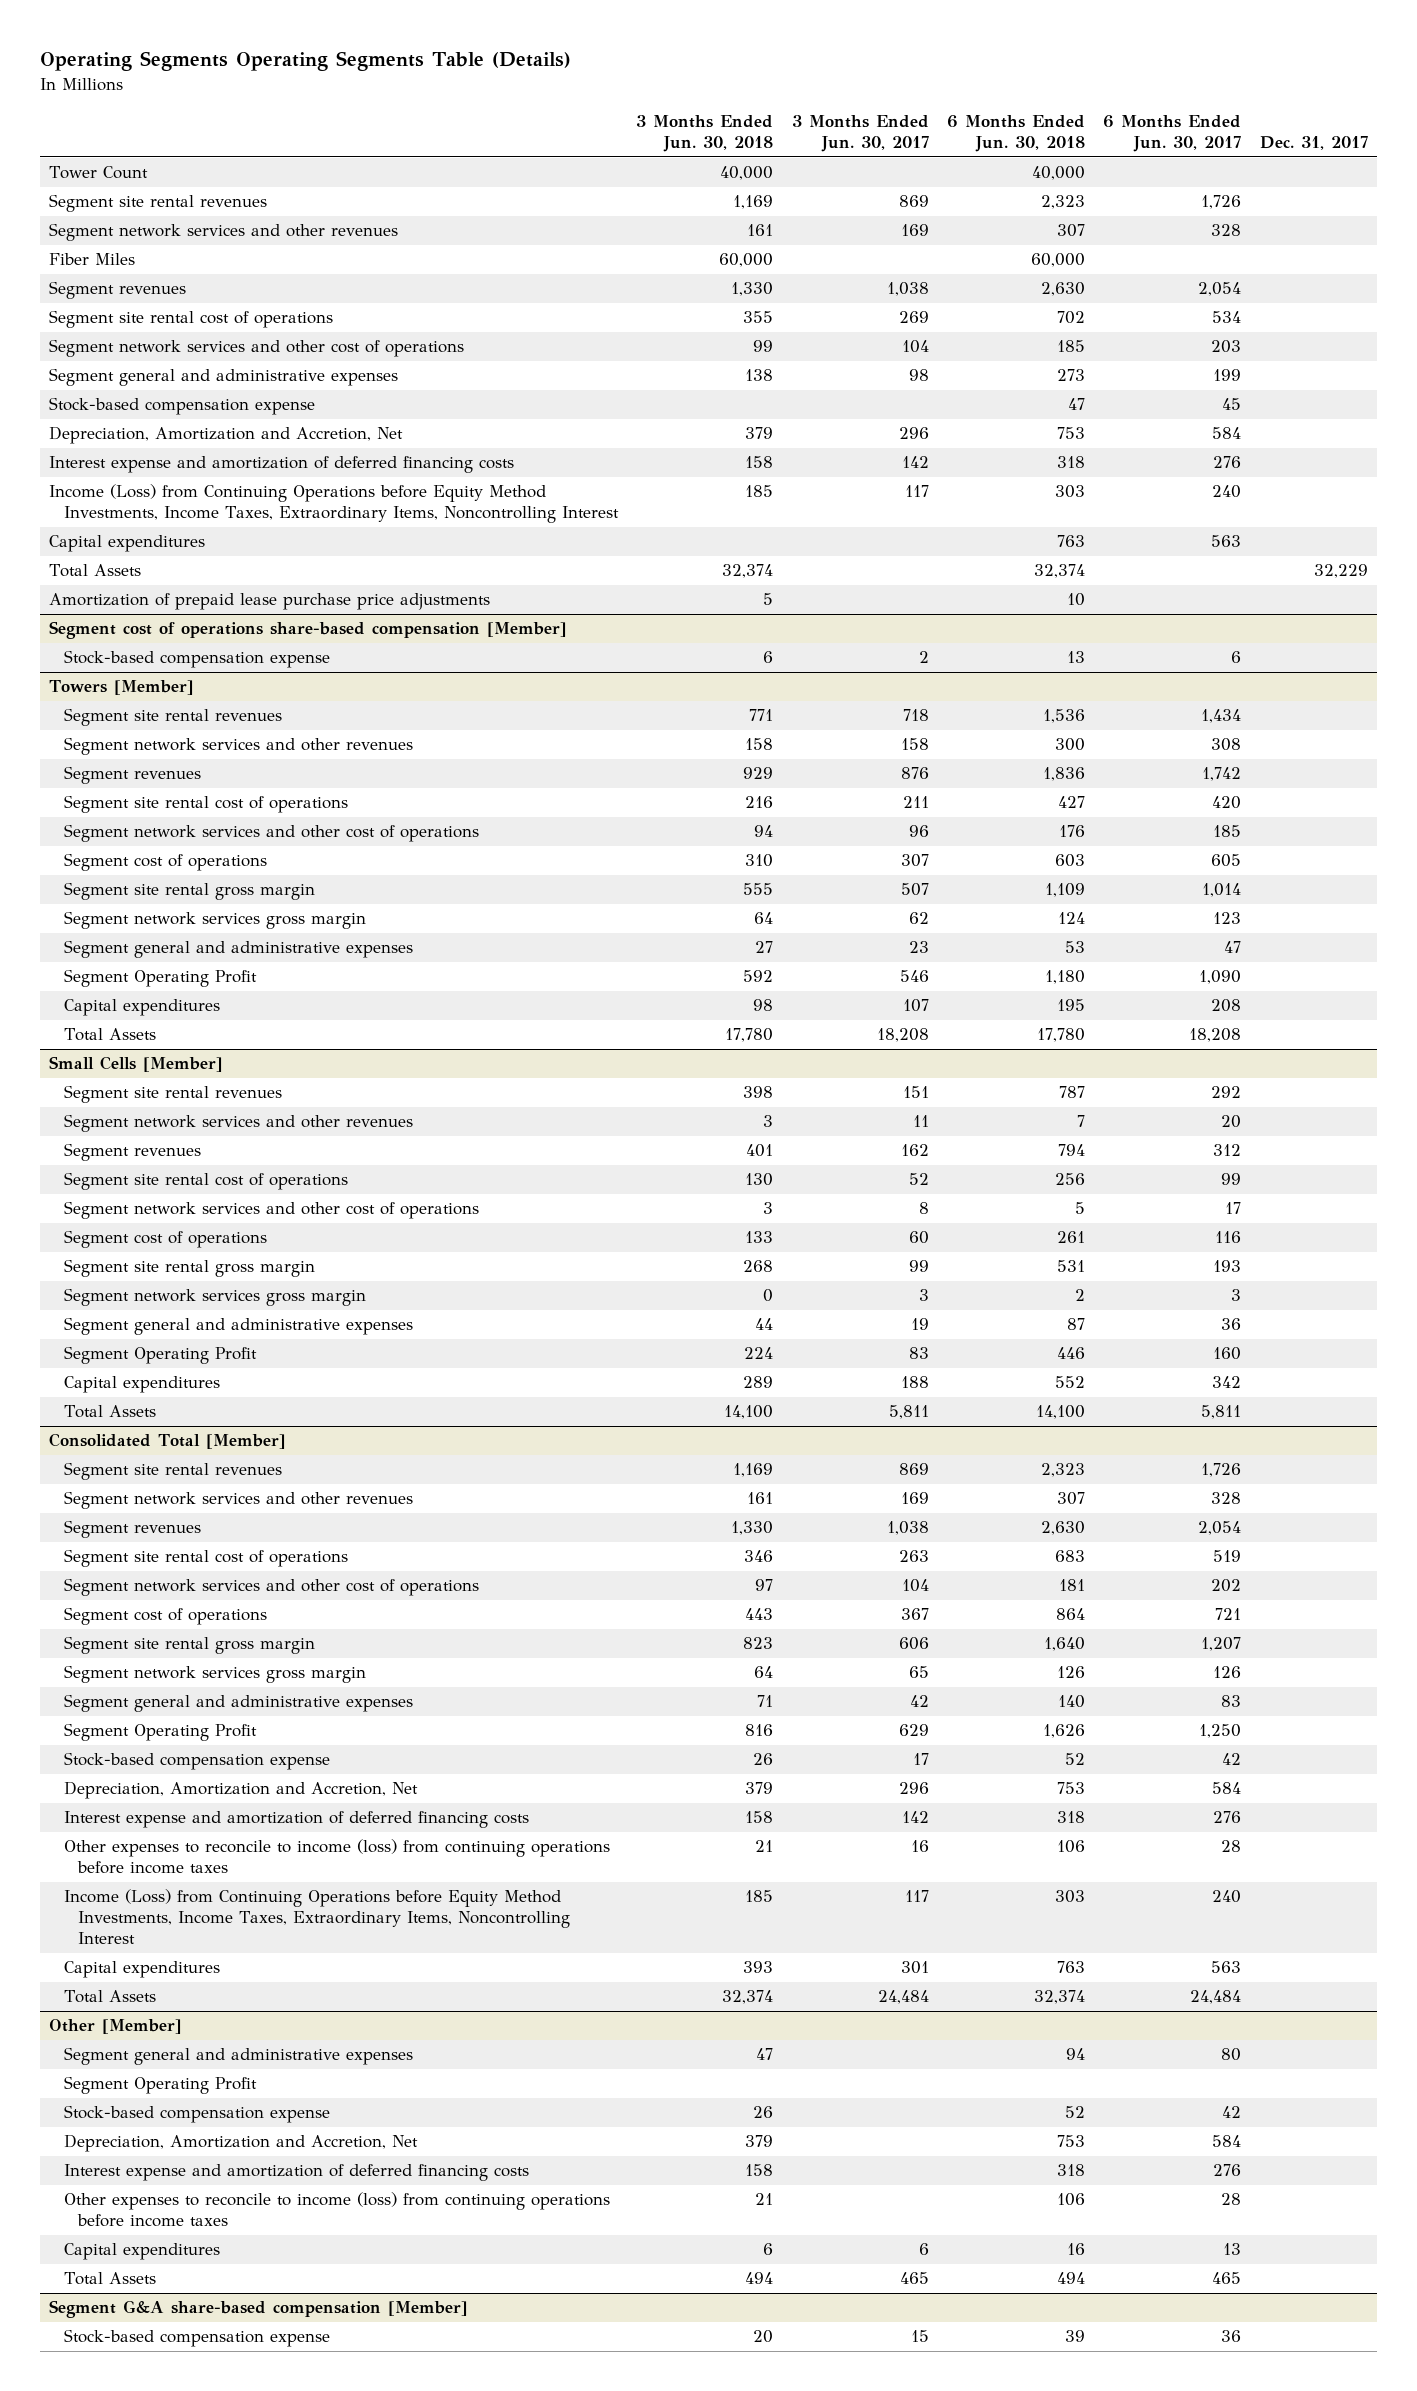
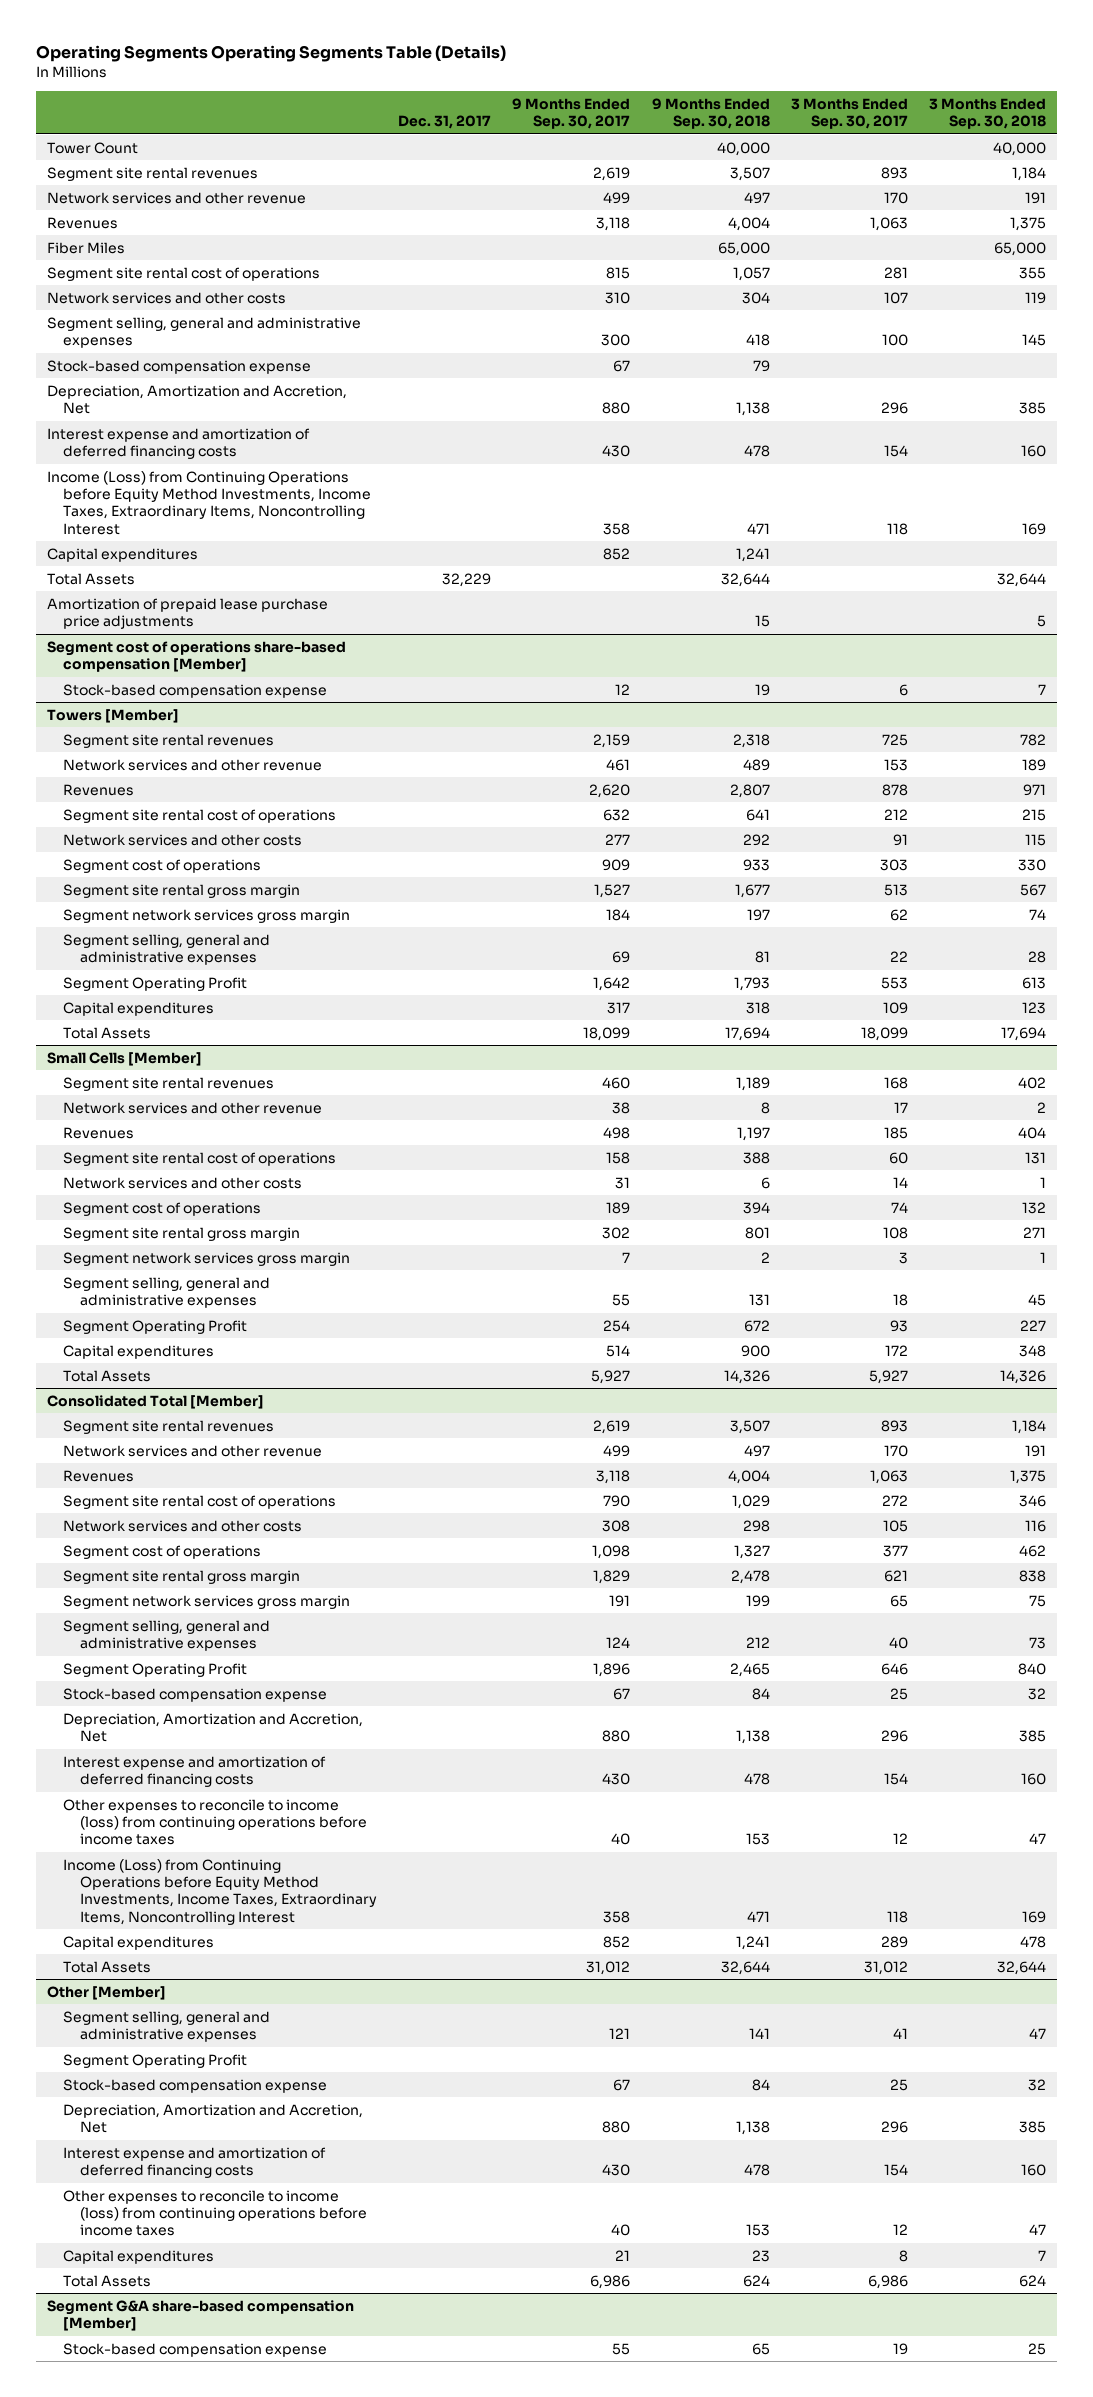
- | 3 Months Ended Jun. 30, 2018 | 3 Months Ended Jun. 30, 2017 | 6 Months Ended Jun. 30, 2018 | 6 Months Ended Jun. 30, 2017 | Dec. 31, 2017
+ | Dec. 31, 2017 | 9 Months Ended Sep. 30, 2017 | 9 Months Ended Sep. 30, 2018 | 3 Months Ended Sep. 30, 2017 | 3 Months Ended Sep. 30, 2018
- Segment network services and other revenues | 161 | 169 | 307 | 328 |
+ Network services and other revenue | | 499 | 497 | 170 | 191
+ Revenues | | 3,118 | 4,004 | 1,063 | 1,375
- Segment revenues | 1,330 | 1,038 | 2,630 | 2,054 |
- Segment network services and other cost of operations | 99 | 104 | 185 | 203 |
- Segment general and administrative expenses | 138 | 98 | 273 | 199 |
+ Network services and other costs | | 310 | 304 | 107 | 119
+ Segment selling, general and administrative expenses | | 300 | 418 | 100 | 145
@ Towers [Member]
- Segment network services and other revenues | 158 | 158 | 300 | 308 |
- Segment revenues | 929 | 876 | 1,836 | 1,742 |
+ Network services and other revenue | | 461 | 489 | 153 | 189
+ Revenues | | 2,620 | 2,807 | 878 | 971
- Segment network services and other cost of operations | 94 | 96 | 176 | 185 |
+ Network services and other costs | | 277 | 292 | 91 | 115
- Segment general and administrative expenses | 27 | 23 | 53 | 47 |
+ Segment selling, general and administrative expenses | | 69 | 81 | 22 | 28
@ Small Cells [Member]
- Segment network services and other revenues | 3 | 11 | 7 | 20 |
- Segment revenues | 401 | 162 | 794 | 312 |
+ Network services and other revenue | | 38 | 8 | 17 | 2
+ Revenues | | 498 | 1,197 | 185 | 404
- Segment network services and other cost of operations | 3 | 8 | 5 | 17 |
+ Network services and other costs | | 31 | 6 | 14 | 1
- Segment general and administrative expenses | 44 | 19 | 87 | 36 |
+ Segment selling, general and administrative expenses | | 55 | 131 | 18 | 45
@ Consolidated Total [Member]
- Segment network services and other revenues | 161 | 169 | 307 | 328 |
- Segment revenues | 1,330 | 1,038 | 2,630 | 2,054 |
+ Network services and other revenue | | 499 | 497 | 170 | 191
+ Revenues | | 3,118 | 4,004 | 1,063 | 1,375
- Segment network services and other cost of operations | 97 | 104 | 181 | 202 |
+ Network services and other costs | | 308 | 298 | 105 | 116
- Segment general and administrative expenses | 71 | 42 | 140 | 83 |
+ Segment selling, general and administrative expenses | | 124 | 212 | 40 | 73
@ Other [Member]
- Segment general and administrative expenses | 47 | | 94 | 80 |
+ Segment selling, general and administrative expenses | | 121 | 141 | 41 | 47

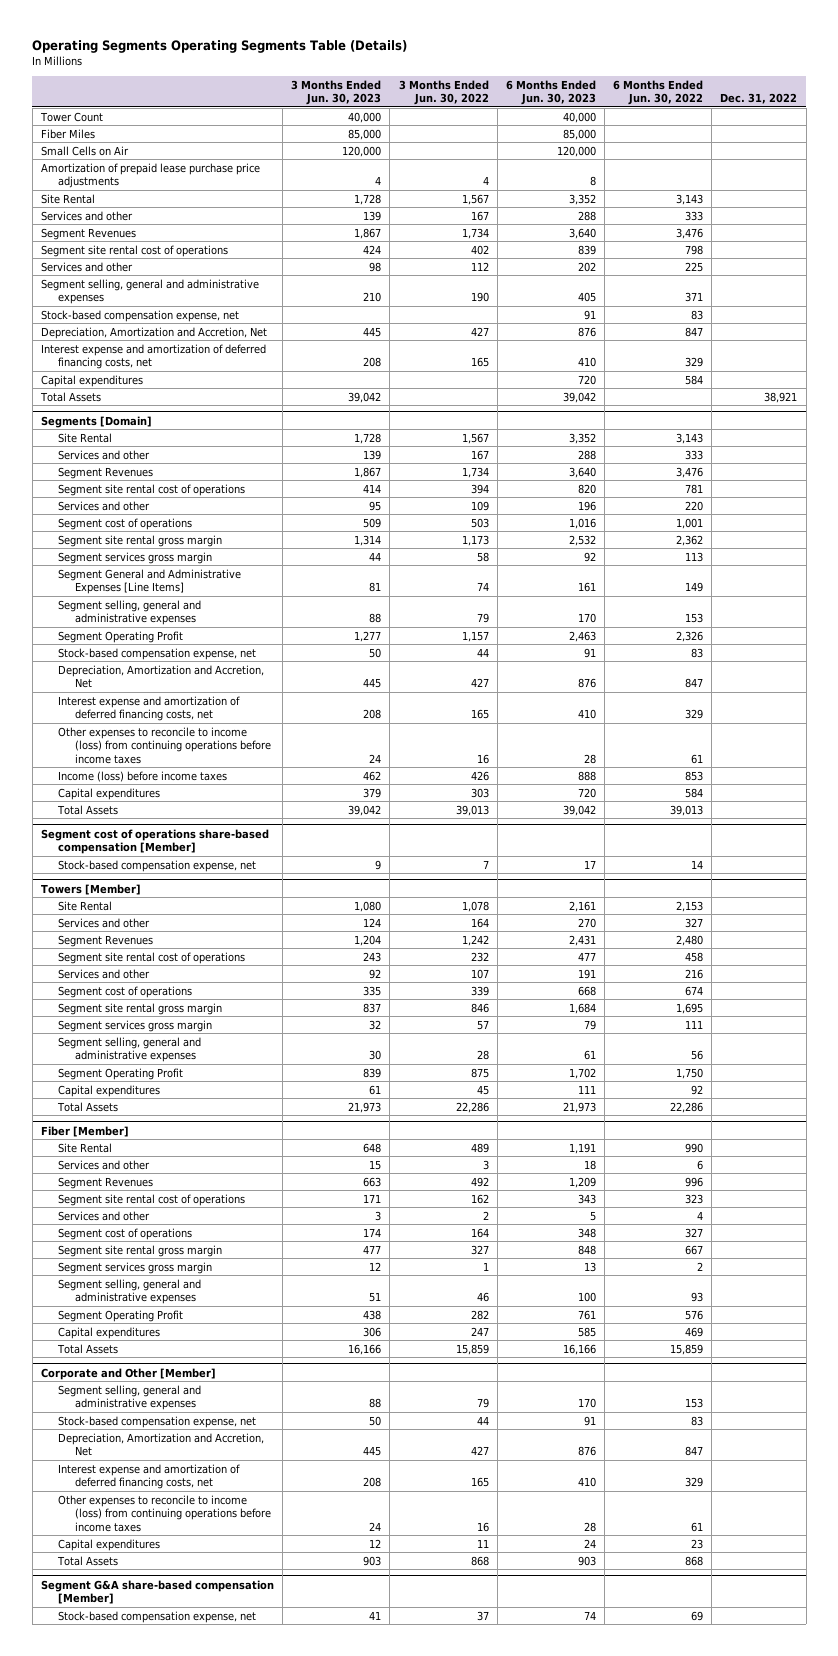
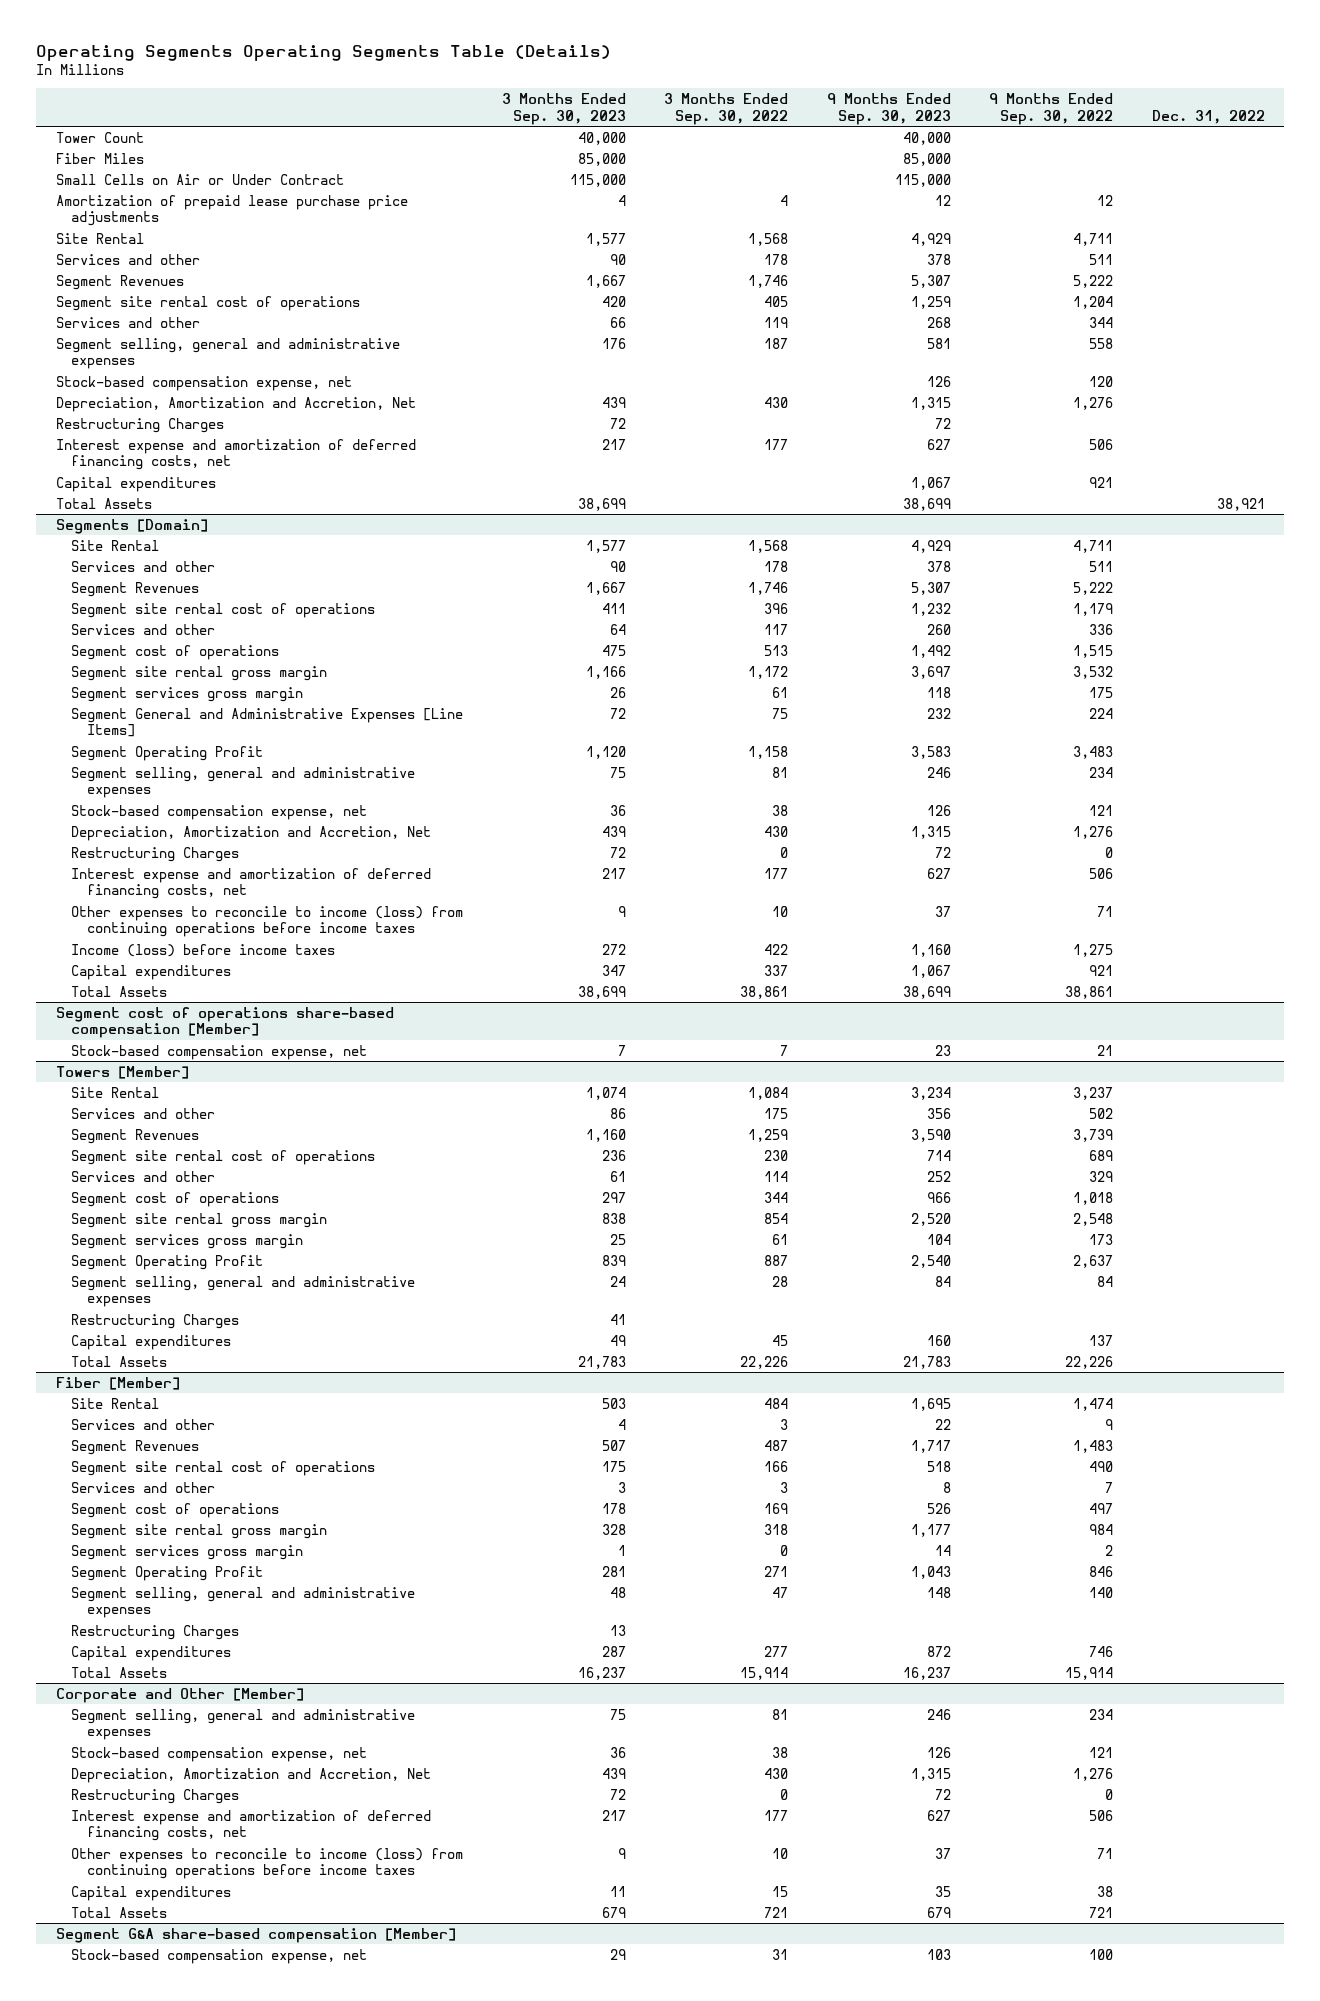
- | 3 Months Ended Jun. 30, 2023 | 3 Months Ended Jun. 30, 2022 | 6 Months Ended Jun. 30, 2023 | 6 Months Ended Jun. 30, 2022 | Dec. 31, 2022
+ | 3 Months Ended Sep. 30, 2023 | 3 Months Ended Sep. 30, 2022 | 9 Months Ended Sep. 30, 2023 | 9 Months Ended Sep. 30, 2022 | Dec. 31, 2022
- Small Cells on Air | 120,000 | | 120,000 | |
+ Small Cells on Air or Under Contract | 115,000 | | 115,000 | |
+ Restructuring Charges | 72 | | 72 | |
@ Segments [Domain]
moved down: Segment selling, general and administrative expenses | 75 | 81 | 246 | 234 |
+ Restructuring Charges | 72 | 0 | 72 | 0 |
@ Towers [Member]
moved down: Segment selling, general and administrative expenses | 24 | 28 | 84 | 84 |
+ Restructuring Charges | 41 | | | |
@ Fiber [Member]
moved down: Segment selling, general and administrative expenses | 48 | 47 | 148 | 140 |
+ Restructuring Charges | 13 | | | |
@ Corporate and Other [Member]
+ Restructuring Charges | 72 | 0 | 72 | 0 |

